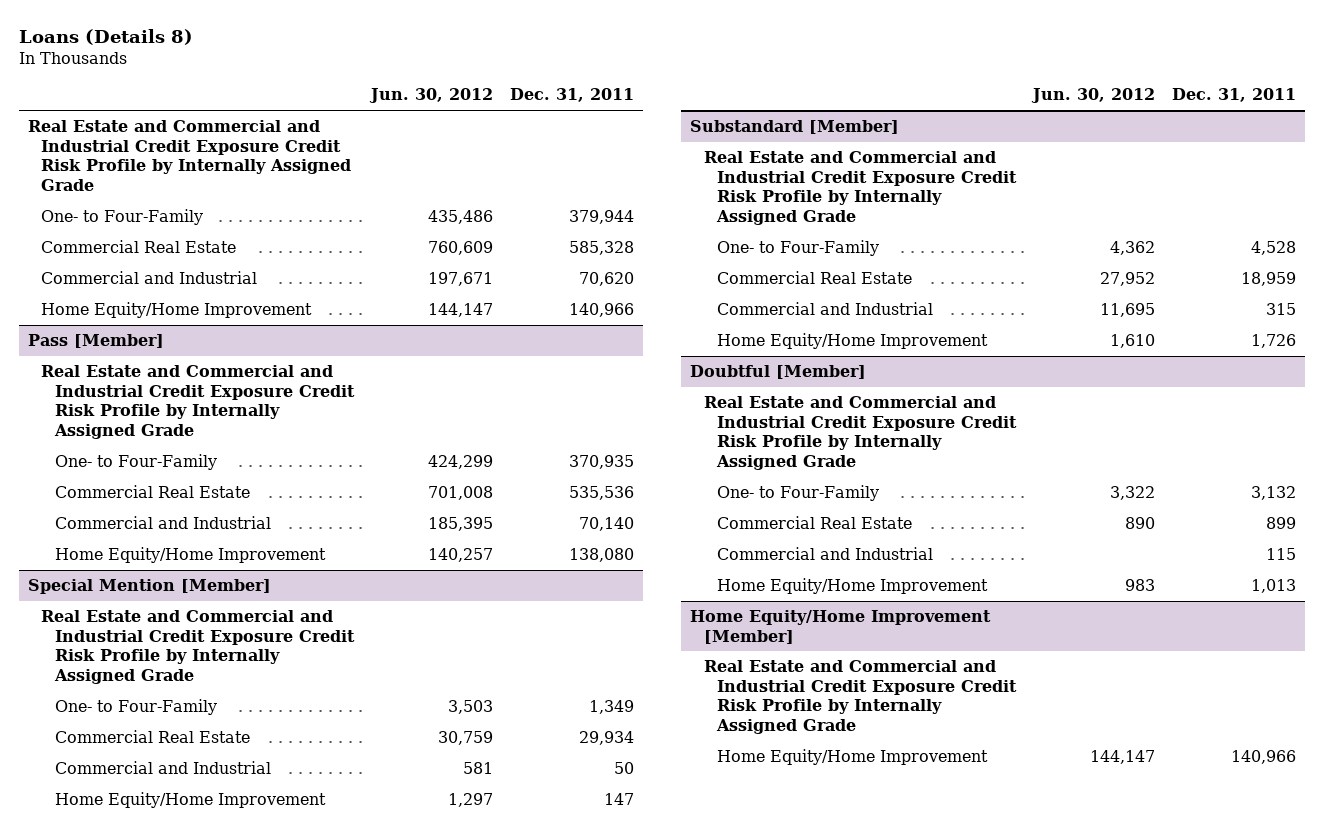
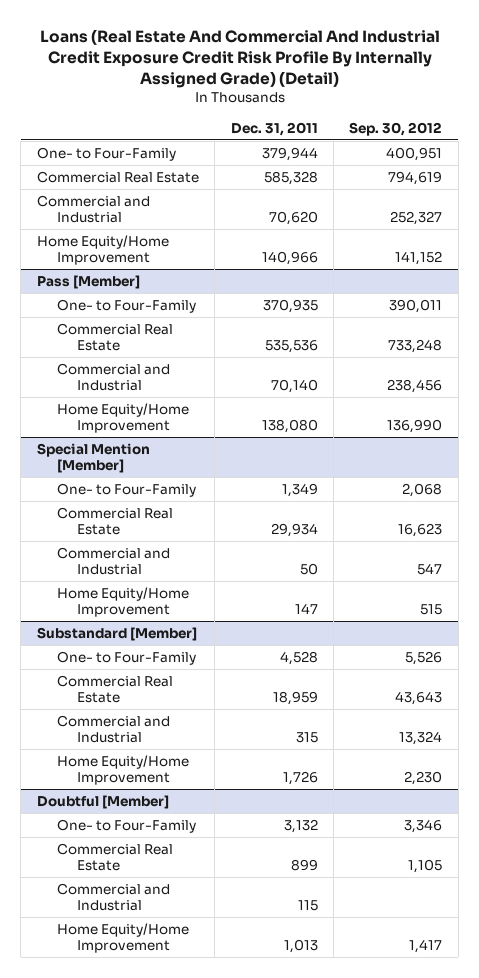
- Loans (Details 8)
+ Loans (Real Estate And Commercial And Industrial Credit Exposure Credit Risk Profile By Internally Assigned Grade) (Detail)
- | Jun. 30, 2012 | Dec. 31, 2011
+ | Dec. 31, 2011 | Sep. 30, 2012
- Real Estate and Commercial and Industrial Credit Exposure Credit Risk Profile by Internally Assigned Grade
@ Pass [Member]
- Real Estate and Commercial and Industrial Credit Exposure Credit Risk Profile by Internally Assigned Grade
@ Special Mention [Member]
- Real Estate and Commercial and Industrial Credit Exposure Credit Risk Profile by Internally Assigned Grade
@ Substandard [Member]
- Real Estate and Commercial and Industrial Credit Exposure Credit Risk Profile by Internally Assigned Grade
@ Doubtful [Member]
- Real Estate and Commercial and Industrial Credit Exposure Credit Risk Profile by Internally Assigned Grade
- Home Equity/Home Improvement [Member]
- Real Estate and Commercial and Industrial Credit Exposure Credit Risk Profile by Internally Assigned Grade
- Home Equity/Home Improvement | 144,147 | 140,966

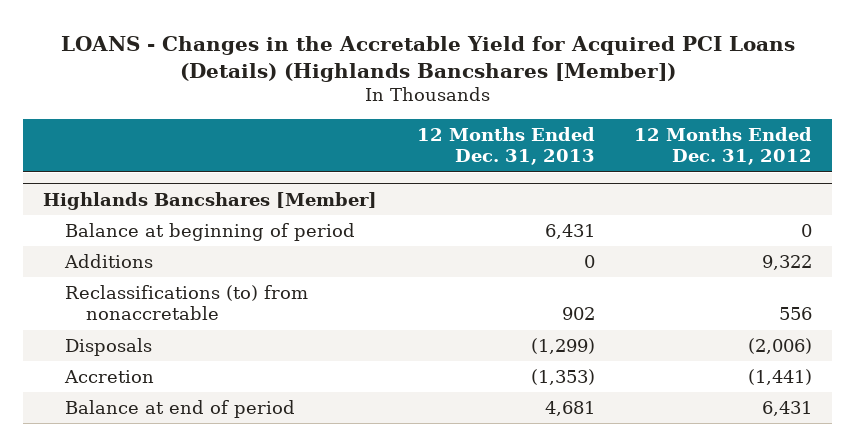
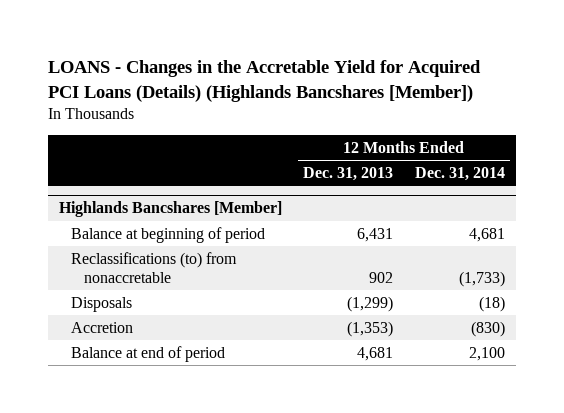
- | 12 Months Ended Dec. 31, 2013 | 12 Months Ended Dec. 31, 2012
+ | 12 Months Ended Dec. 31, 2013 | 12 Months Ended Dec. 31, 2014
@ Highlands Bancshares [Member]
- Additions | 0 | 9,322

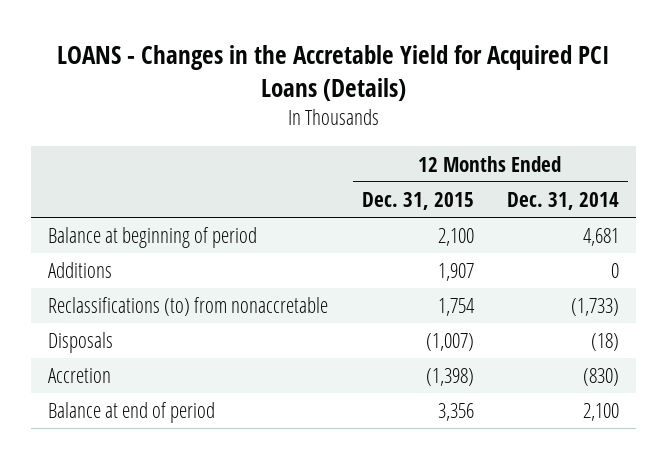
- LOANS - Changes in the Accretable Yield for Acquired PCI Loans (Details) (Highlands Bancshares [Member])
+ LOANS - Changes in the Accretable Yield for Acquired PCI Loans (Details)
- | 12 Months Ended Dec. 31, 2013 | 12 Months Ended Dec. 31, 2014
+ | 12 Months Ended Dec. 31, 2015 | 12 Months Ended Dec. 31, 2014
- Highlands Bancshares [Member]
+ Additions | 1,907 | 0

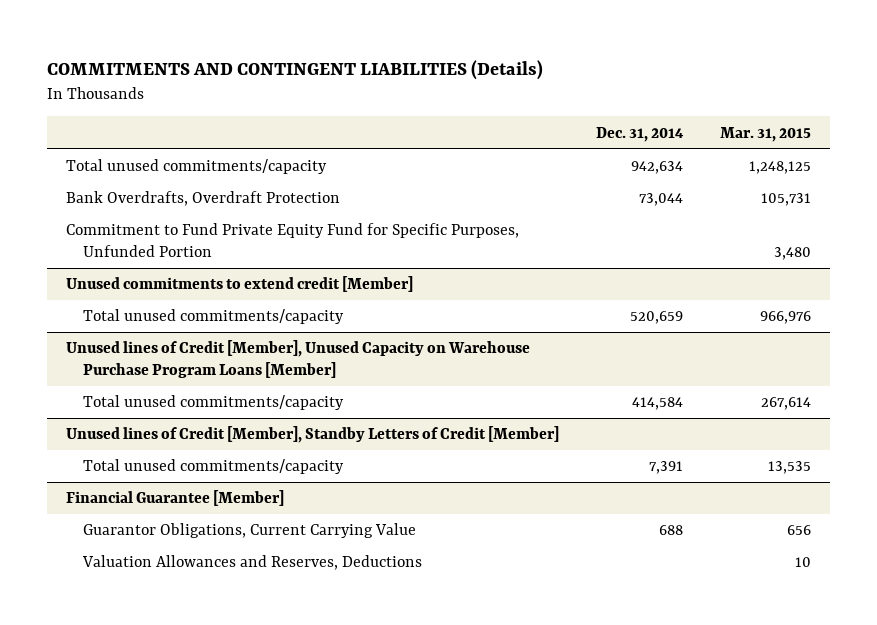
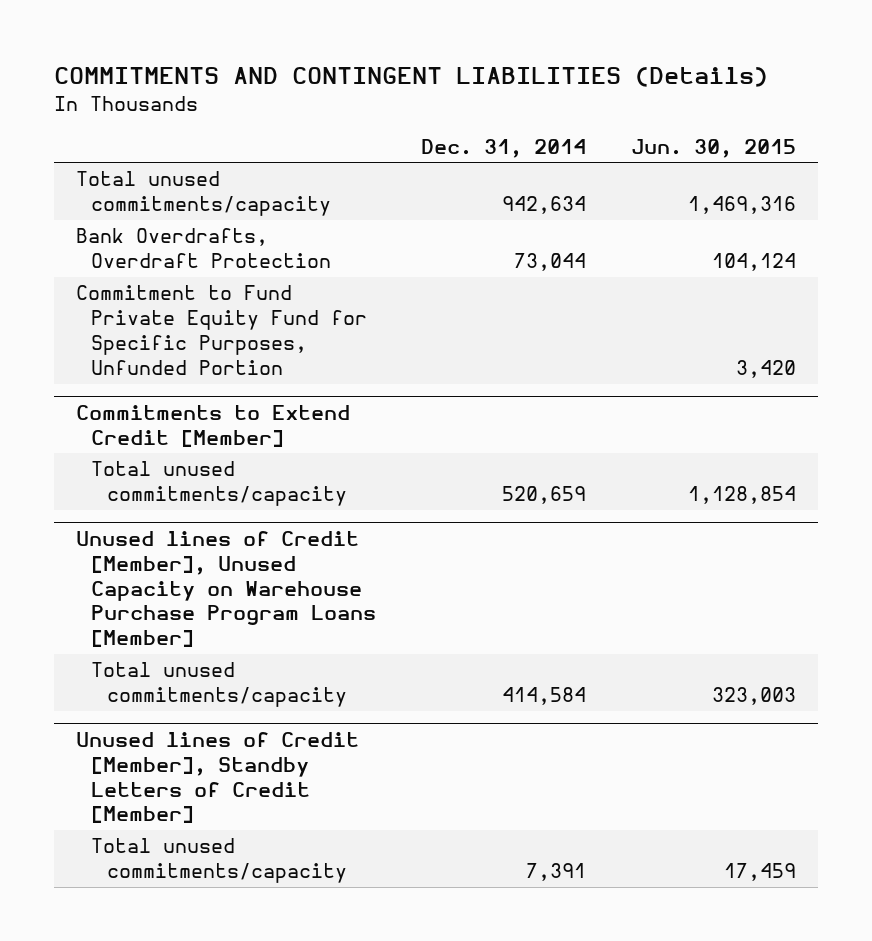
- | Dec. 31, 2014 | Mar. 31, 2015
+ | Dec. 31, 2014 | Jun. 30, 2015
- Unused commitments to extend credit [Member]
+ Commitments to Extend Credit [Member]
- Financial Guarantee [Member]
- Guarantor Obligations, Current Carrying Value | 688 | 656
- Valuation Allowances and Reserves, Deductions | | 10

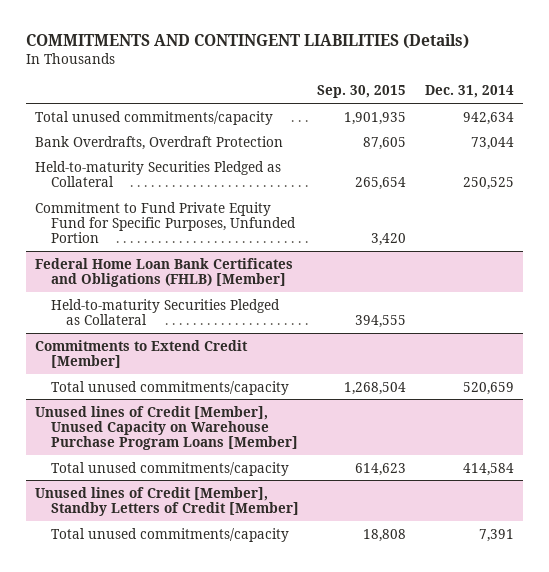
- | Dec. 31, 2014 | Jun. 30, 2015
+ | Sep. 30, 2015 | Dec. 31, 2014
+ Held-to-maturity Securities Pledged as Collateral | 265,654 | 250,525
+ Federal Home Loan Bank Certificates and Obligations (FHLB) [Member]
+ Held-to-maturity Securities Pledged as Collateral | 394,555 |

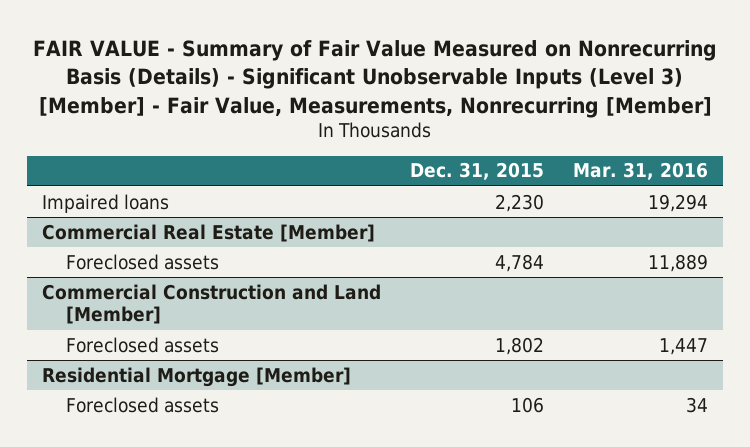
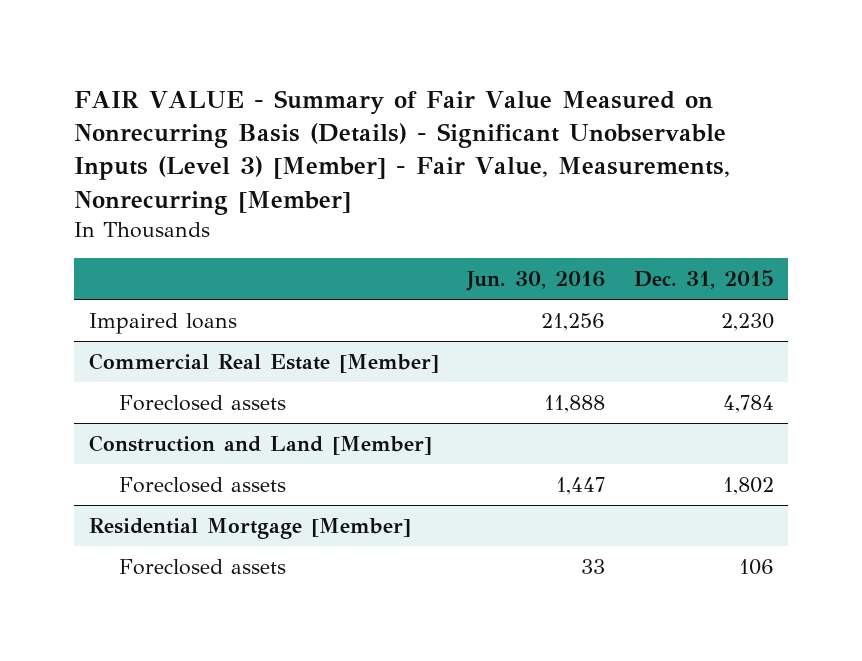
- | Dec. 31, 2015 | Mar. 31, 2016
+ | Jun. 30, 2016 | Dec. 31, 2015
- Commercial Construction and Land [Member]
+ Construction and Land [Member]

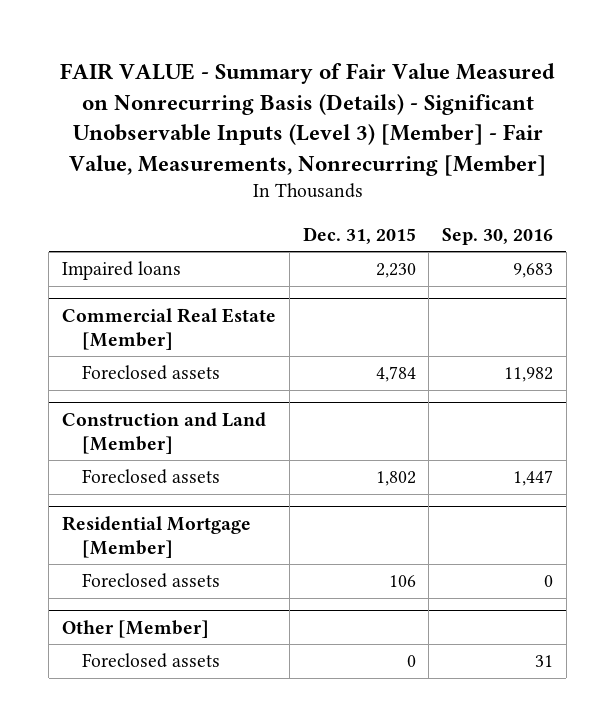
- | Jun. 30, 2016 | Dec. 31, 2015
+ | Dec. 31, 2015 | Sep. 30, 2016
+ Other [Member]
+ Foreclosed assets | 0 | 31

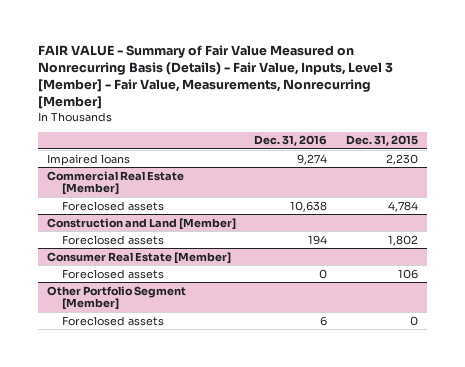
- FAIR VALUE - Summary of Fair Value Measured on Nonrecurring Basis (Details) - Significant Unobservable Inputs (Level 3) [Member] - Fair Value, Measurements, Nonrecurring [Member]
+ FAIR VALUE - Summary of Fair Value Measured on Nonrecurring Basis (Details) - Fair Value, Inputs, Level 3 [Member] - Fair Value, Measurements, Nonrecurring [Member]
- | Dec. 31, 2015 | Sep. 30, 2016
+ | Dec. 31, 2016 | Dec. 31, 2015
- Residential Mortgage [Member]
+ Consumer Real Estate [Member]
- Other [Member]
+ Other Portfolio Segment [Member]

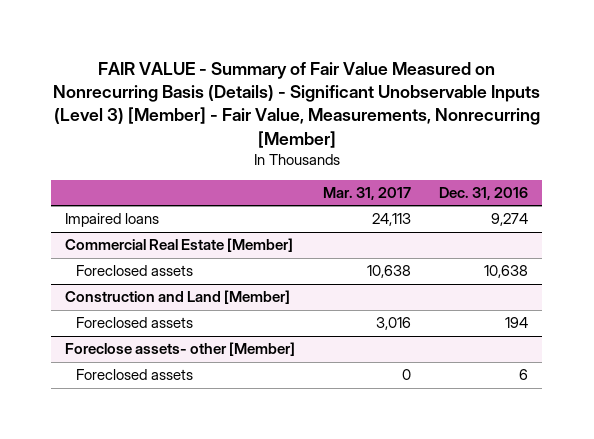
- FAIR VALUE - Summary of Fair Value Measured on Nonrecurring Basis (Details) - Fair Value, Inputs, Level 3 [Member] - Fair Value, Measurements, Nonrecurring [Member]
+ FAIR VALUE - Summary of Fair Value Measured on Nonrecurring Basis (Details) - Significant Unobservable Inputs (Level 3) [Member] - Fair Value, Measurements, Nonrecurring [Member]
- | Dec. 31, 2016 | Dec. 31, 2015
+ | Mar. 31, 2017 | Dec. 31, 2016
- Consumer Real Estate [Member]
- Foreclosed assets | 0 | 106
- Other Portfolio Segment [Member]
+ Foreclose assets- other [Member]

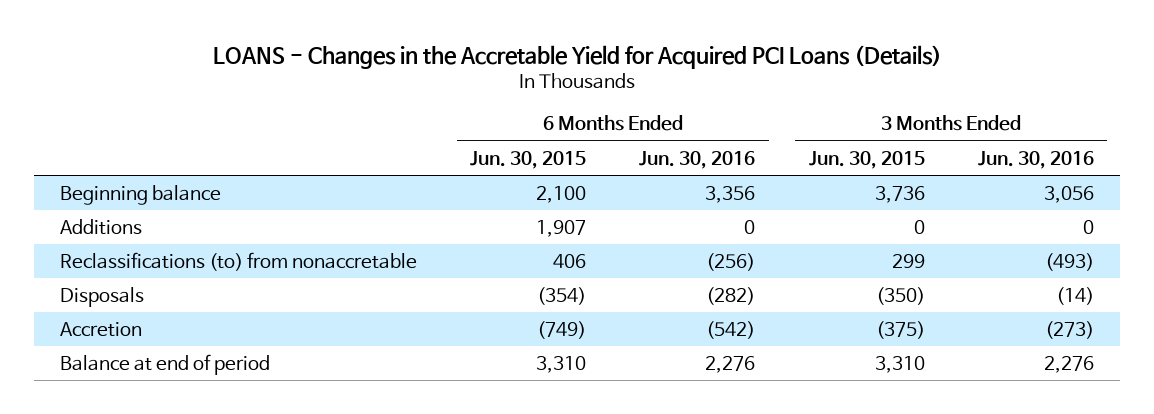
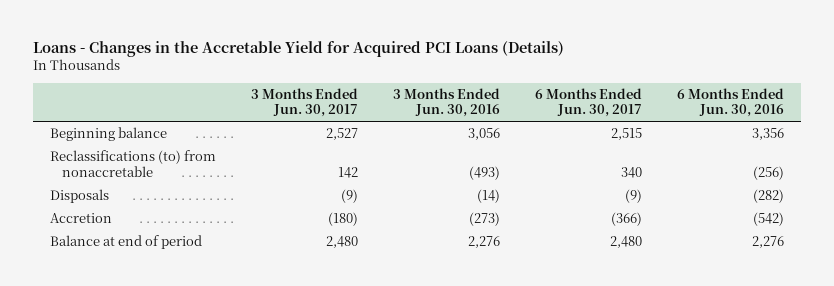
- LOANS - Changes in the Accretable Yield for Acquired PCI Loans (Details)
+ Loans - Changes in the Accretable Yield for Acquired PCI Loans (Details)
- | 6 Months Ended Jun. 30, 2015 | 6 Months Ended Jun. 30, 2016 | 3 Months Ended Jun. 30, 2015 | 3 Months Ended Jun. 30, 2016
+ | 3 Months Ended Jun. 30, 2017 | 3 Months Ended Jun. 30, 2016 | 6 Months Ended Jun. 30, 2017 | 6 Months Ended Jun. 30, 2016
- Additions | 1,907 | 0 | 0 | 0

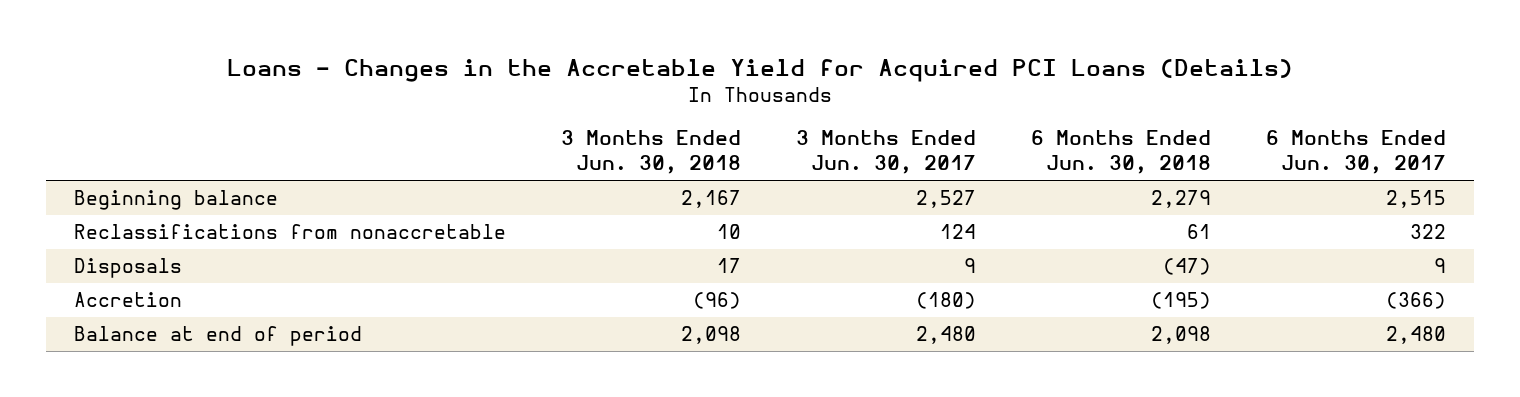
- | 3 Months Ended Jun. 30, 2017 | 3 Months Ended Jun. 30, 2016 | 6 Months Ended Jun. 30, 2017 | 6 Months Ended Jun. 30, 2016
+ | 3 Months Ended Jun. 30, 2018 | 3 Months Ended Jun. 30, 2017 | 6 Months Ended Jun. 30, 2018 | 6 Months Ended Jun. 30, 2017
- Reclassifications (to) from nonaccretable | 142 | (493) | 340 | (256)
- Disposals | (9) | (14) | (9) | (282)
+ Reclassifications from nonaccretable | 10 | 124 | 61 | 322
+ Disposals | 17 | 9 | (47) | 9

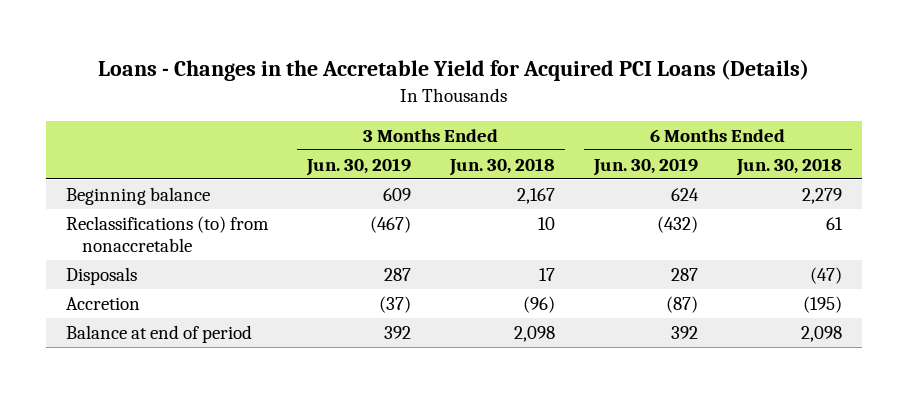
- | 3 Months Ended Jun. 30, 2018 | 3 Months Ended Jun. 30, 2017 | 6 Months Ended Jun. 30, 2018 | 6 Months Ended Jun. 30, 2017
+ | 3 Months Ended Jun. 30, 2019 | 3 Months Ended Jun. 30, 2018 | 6 Months Ended Jun. 30, 2019 | 6 Months Ended Jun. 30, 2018
- Reclassifications from nonaccretable | 10 | 124 | 61 | 322
+ Reclassifications (to) from nonaccretable | (467) | 10 | (432) | 61

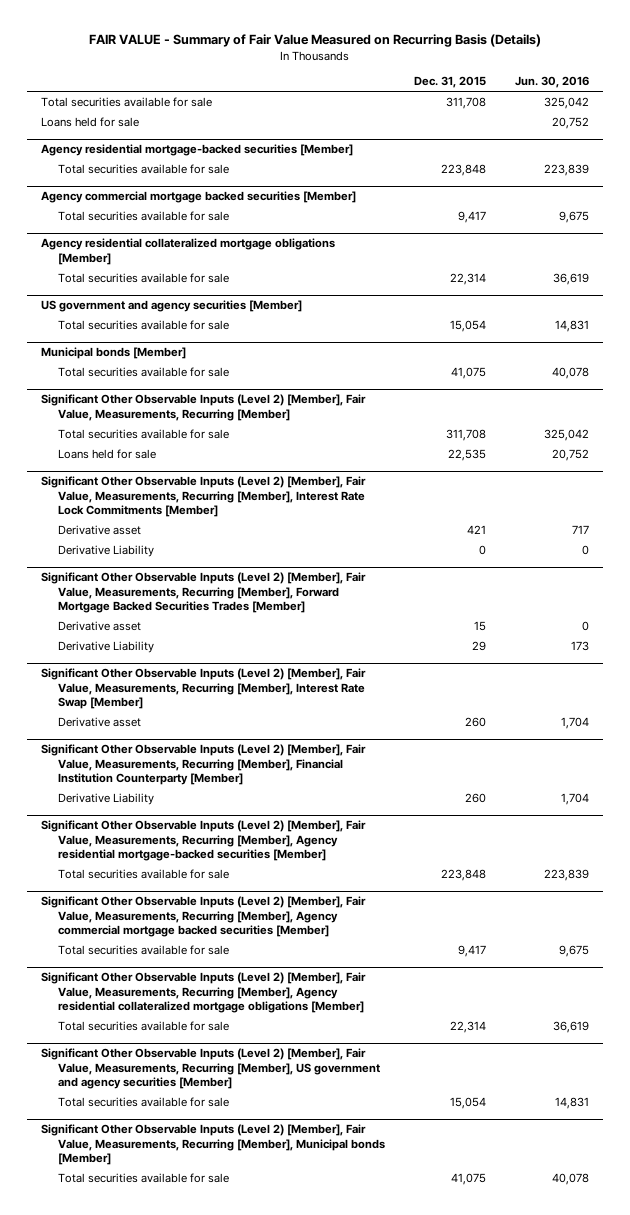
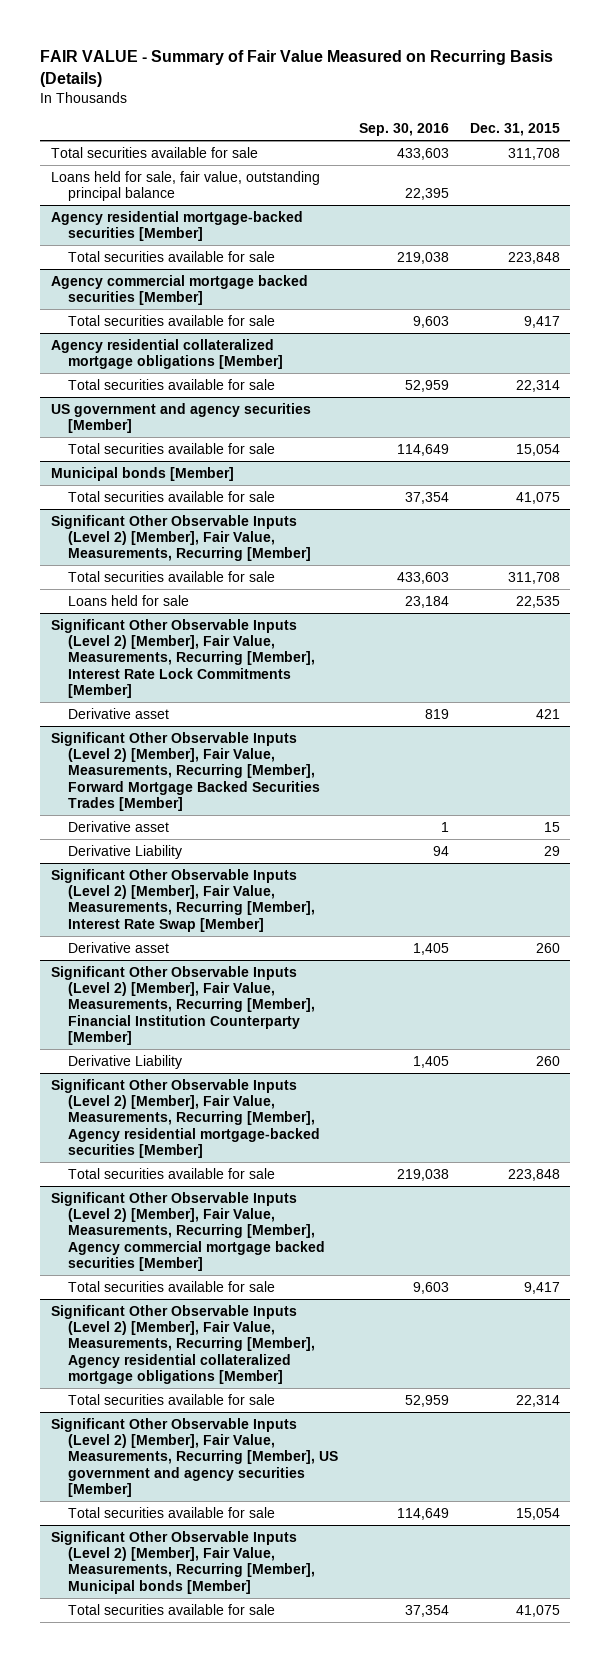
- | Dec. 31, 2015 | Jun. 30, 2016
+ | Sep. 30, 2016 | Dec. 31, 2015
- Loans held for sale | | 20,752
+ Loans held for sale, fair value, outstanding principal balance | 22,395 |
@ Significant Other Observable Inputs (Level 2) [Member], Fair Value, Measurements, Recurring [Member], Interest Rate Lock Commitments [Member]
- Derivative Liability | 0 | 0

